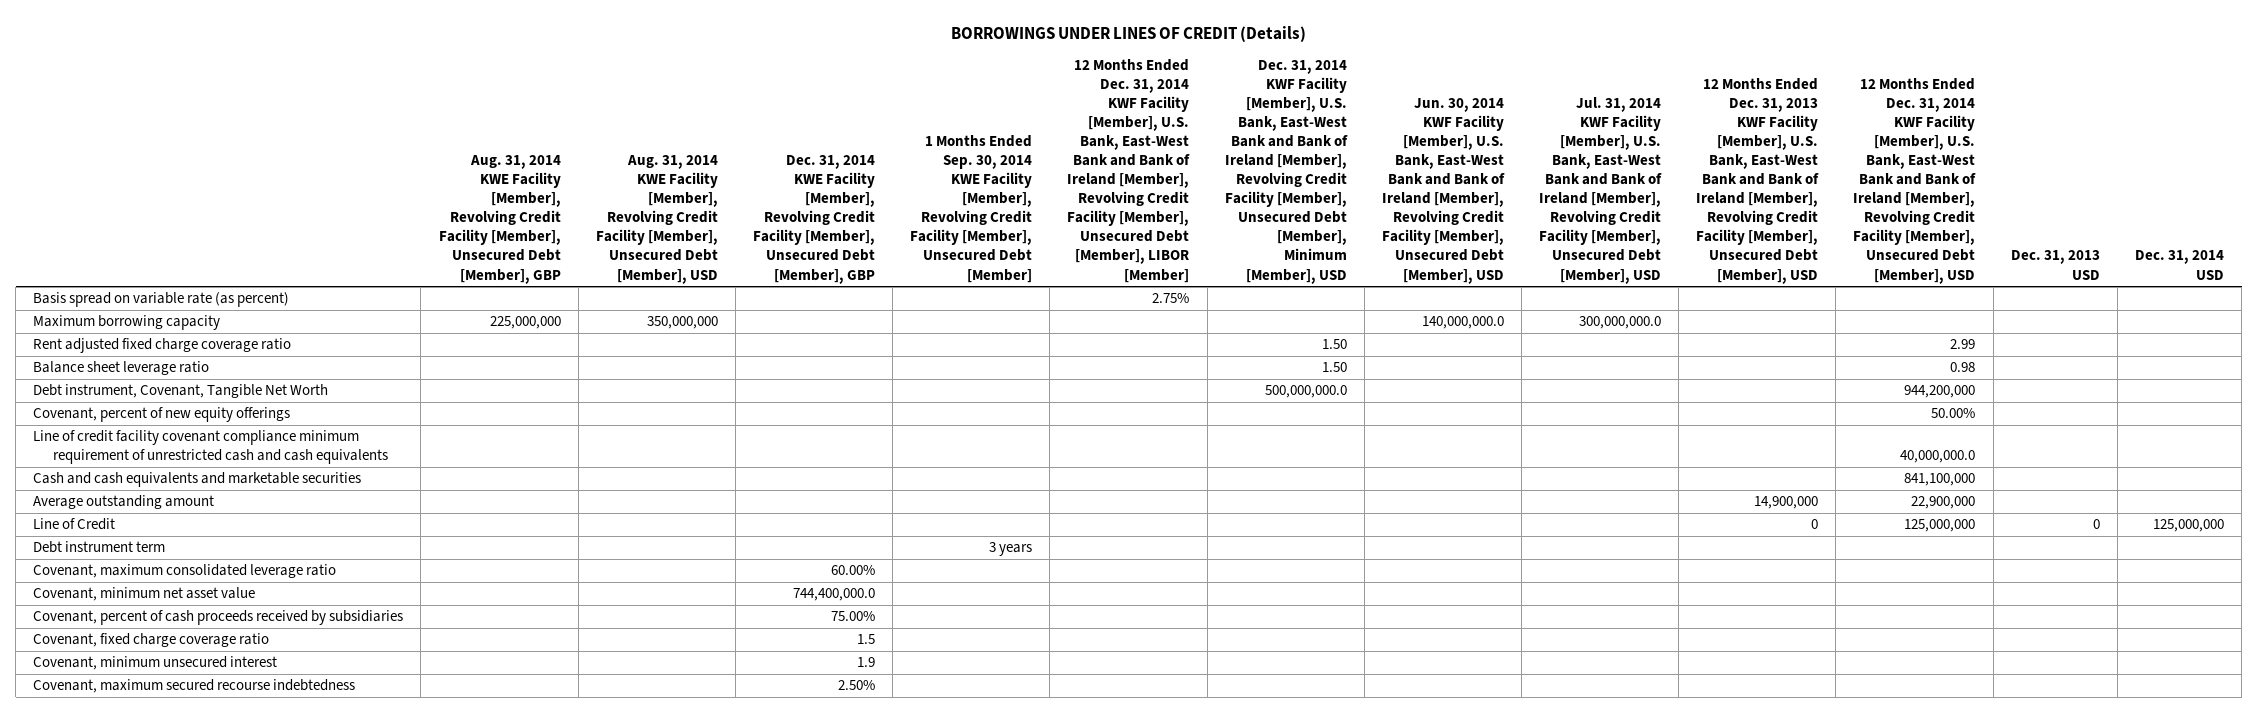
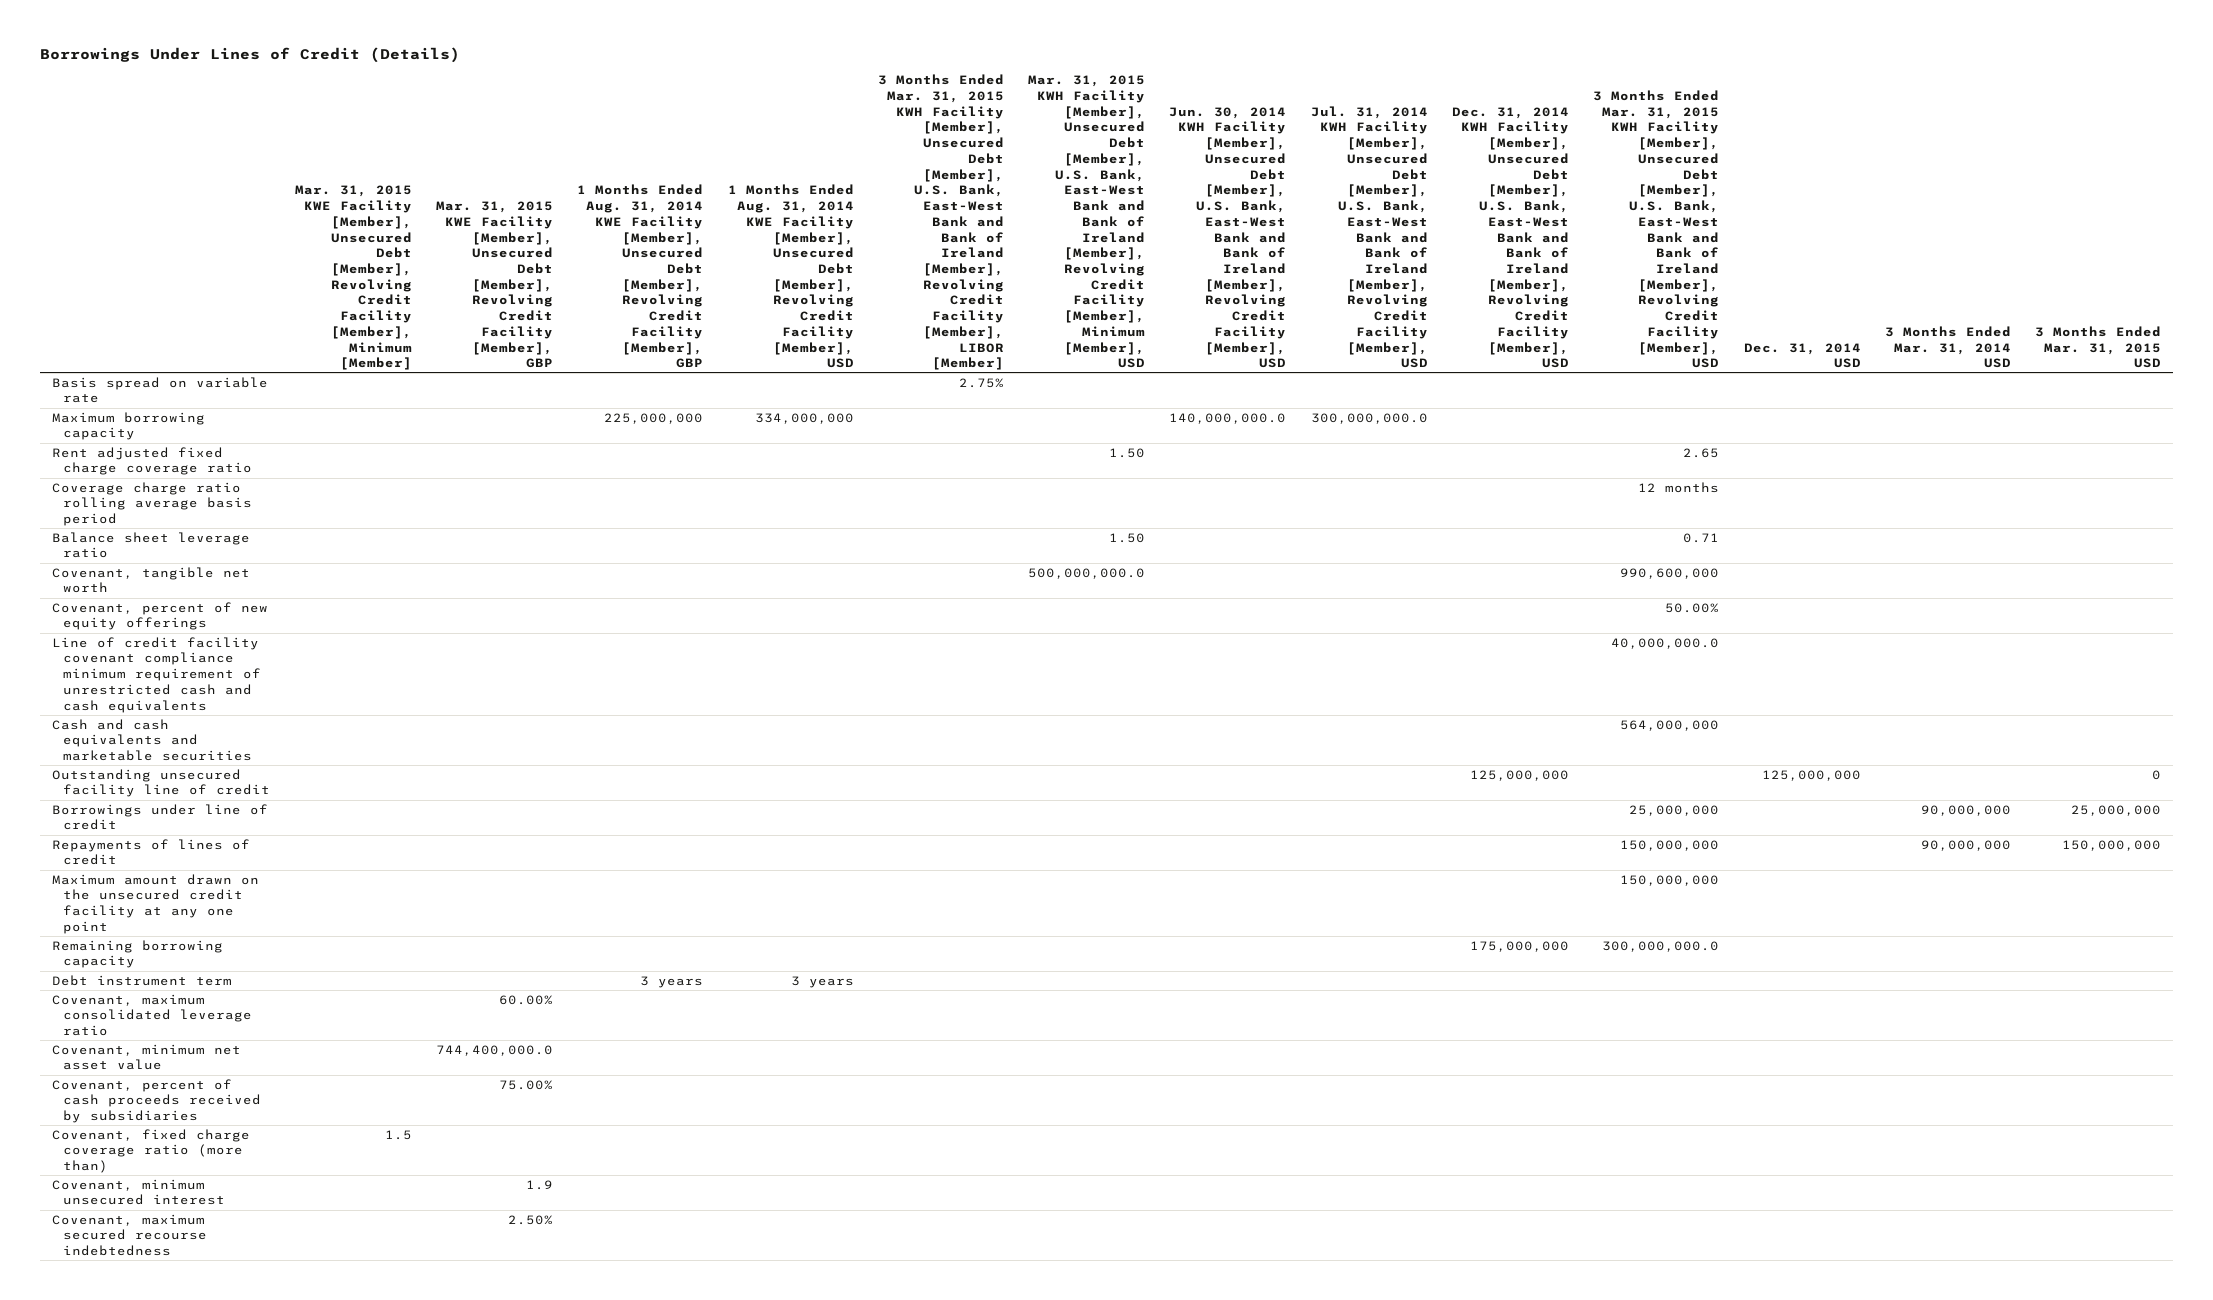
- BORROWINGS UNDER LINES OF CREDIT (Details)
+ Borrowings Under Lines of Credit (Details)
- | Aug. 31, 2014 KWE Facility [Member], Revolving Credit Facility [Member], Unsecured Debt [Member], GBP | Aug. 31, 2014 KWE Facility [Member], Revolving Credit Facility [Member], Unsecured Debt [Member], USD | Dec. 31, 2014 KWE Facility [Member], Revolving Credit Facility [Member], Unsecured Debt [Member], GBP | 1 Months Ended Sep. 30, 2014 KWE Facility [Member], Revolving Credit Facility [Member], Unsecured Debt [Member] | 12 Months Ended Dec. 31, 2014 KWF Facility [Member], U.S. Bank, East-West Bank and Bank of Ireland [Member], Revolving Credit Facility [Member], Unsecured Debt [Member], LIBOR [Member] | Dec. 31, 2014 KWF Facility [Member], U.S. Bank, East-West Bank and Bank of Ireland [Member], Revolving Credit Facility [Member], Unsecured Debt [Member], Minimum [Member], USD | Jun. 30, 2014 KWF Facility [Member], U.S. Bank, East-West Bank and Bank of Ireland [Member], Revolving Credit Facility [Member], Unsecured Debt [Member], USD | Jul. 31, 2014 KWF Facility [Member], U.S. Bank, East-West Bank and Bank of Ireland [Member], Revolving Credit Facility [Member], Unsecured Debt [Member], USD | 12 Months Ended Dec. 31, 2013 KWF Facility [Member], U.S. Bank, East-West Bank and Bank of Ireland [Member], Revolving Credit Facility [Member], Unsecured Debt [Member], USD | 12 Months Ended Dec. 31, 2014 KWF Facility [Member], U.S. Bank, East-West Bank and Bank of Ireland [Member], Revolving Credit Facility [Member], Unsecured Debt [Member], USD | Dec. 31, 2013 USD | Dec. 31, 2014 USD
+ | Mar. 31, 2015 KWE Facility [Member], Unsecured Debt [Member], Revolving Credit Facility [Member], Minimum [Member] | Mar. 31, 2015 KWE Facility [Member], Unsecured Debt [Member], Revolving Credit Facility [Member], GBP | 1 Months Ended Aug. 31, 2014 KWE Facility [Member], Unsecured Debt [Member], Revolving Credit Facility [Member], GBP | 1 Months Ended Aug. 31, 2014 KWE Facility [Member], Unsecured Debt [Member], Revolving Credit Facility [Member], USD | 3 Months Ended Mar. 31, 2015 KWH Facility [Member], Unsecured Debt [Member], U.S. Bank, East-West Bank and Bank of Ireland [Member], Revolving Credit Facility [Member], LIBOR [Member] | Mar. 31, 2015 KWH Facility [Member], Unsecured Debt [Member], U.S. Bank, East-West Bank and Bank of Ireland [Member], Revolving Credit Facility [Member], Minimum [Member], USD | Jun. 30, 2014 KWH Facility [Member], Unsecured Debt [Member], U.S. Bank, East-West Bank and Bank of Ireland [Member], Revolving Credit Facility [Member], USD | Jul. 31, 2014 KWH Facility [Member], Unsecured Debt [Member], U.S. Bank, East-West Bank and Bank of Ireland [Member], Revolving Credit Facility [Member], USD | Dec. 31, 2014 KWH Facility [Member], Unsecured Debt [Member], U.S. Bank, East-West Bank and Bank of Ireland [Member], Revolving Credit Facility [Member], USD | 3 Months Ended Mar. 31, 2015 KWH Facility [Member], Unsecured Debt [Member], U.S. Bank, East-West Bank and Bank of Ireland [Member], Revolving Credit Facility [Member], USD | Dec. 31, 2014 USD | 3 Months Ended Mar. 31, 2014 USD | 3 Months Ended Mar. 31, 2015 USD
- Basis spread on variable rate (as percent) | | | | | 2.75% | | | | | | |
+ Basis spread on variable rate | | | | | 2.75% | | | | | | | |
+ Coverage charge ratio rolling average basis period | | | | | | | | | | 12 months | | |
- Debt instrument, Covenant, Tangible Net Worth | | | | | | 500,000,000.0 | | | | 944,200,000 | |
+ Covenant, tangible net worth | | | | | | 500,000,000.0 | | | | 990,600,000 | | |
- Average outstanding amount | | | | | | | | | 14,900,000 | 22,900,000 | |
- Line of Credit | | | | | | | | | 0 | 125,000,000 | 0 | 125,000,000
+ Outstanding unsecured facility line of credit | | | | | | | | | 125,000,000 | | 125,000,000 | | 0
+ Borrowings under line of credit | | | | | | | | | | 25,000,000 | | 90,000,000 | 25,000,000
+ Repayments of lines of credit | | | | | | | | | | 150,000,000 | | 90,000,000 | 150,000,000
+ Maximum amount drawn on the unsecured credit facility at any one point | | | | | | | | | | 150,000,000 | | |
+ Remaining borrowing capacity | | | | | | | | | 175,000,000 | 300,000,000.0 | | |
- Covenant, fixed charge coverage ratio | | | 1.5 | | | | | | | | |
+ Covenant, fixed charge coverage ratio (more than) | 1.5 | | | | | | | | | | | |

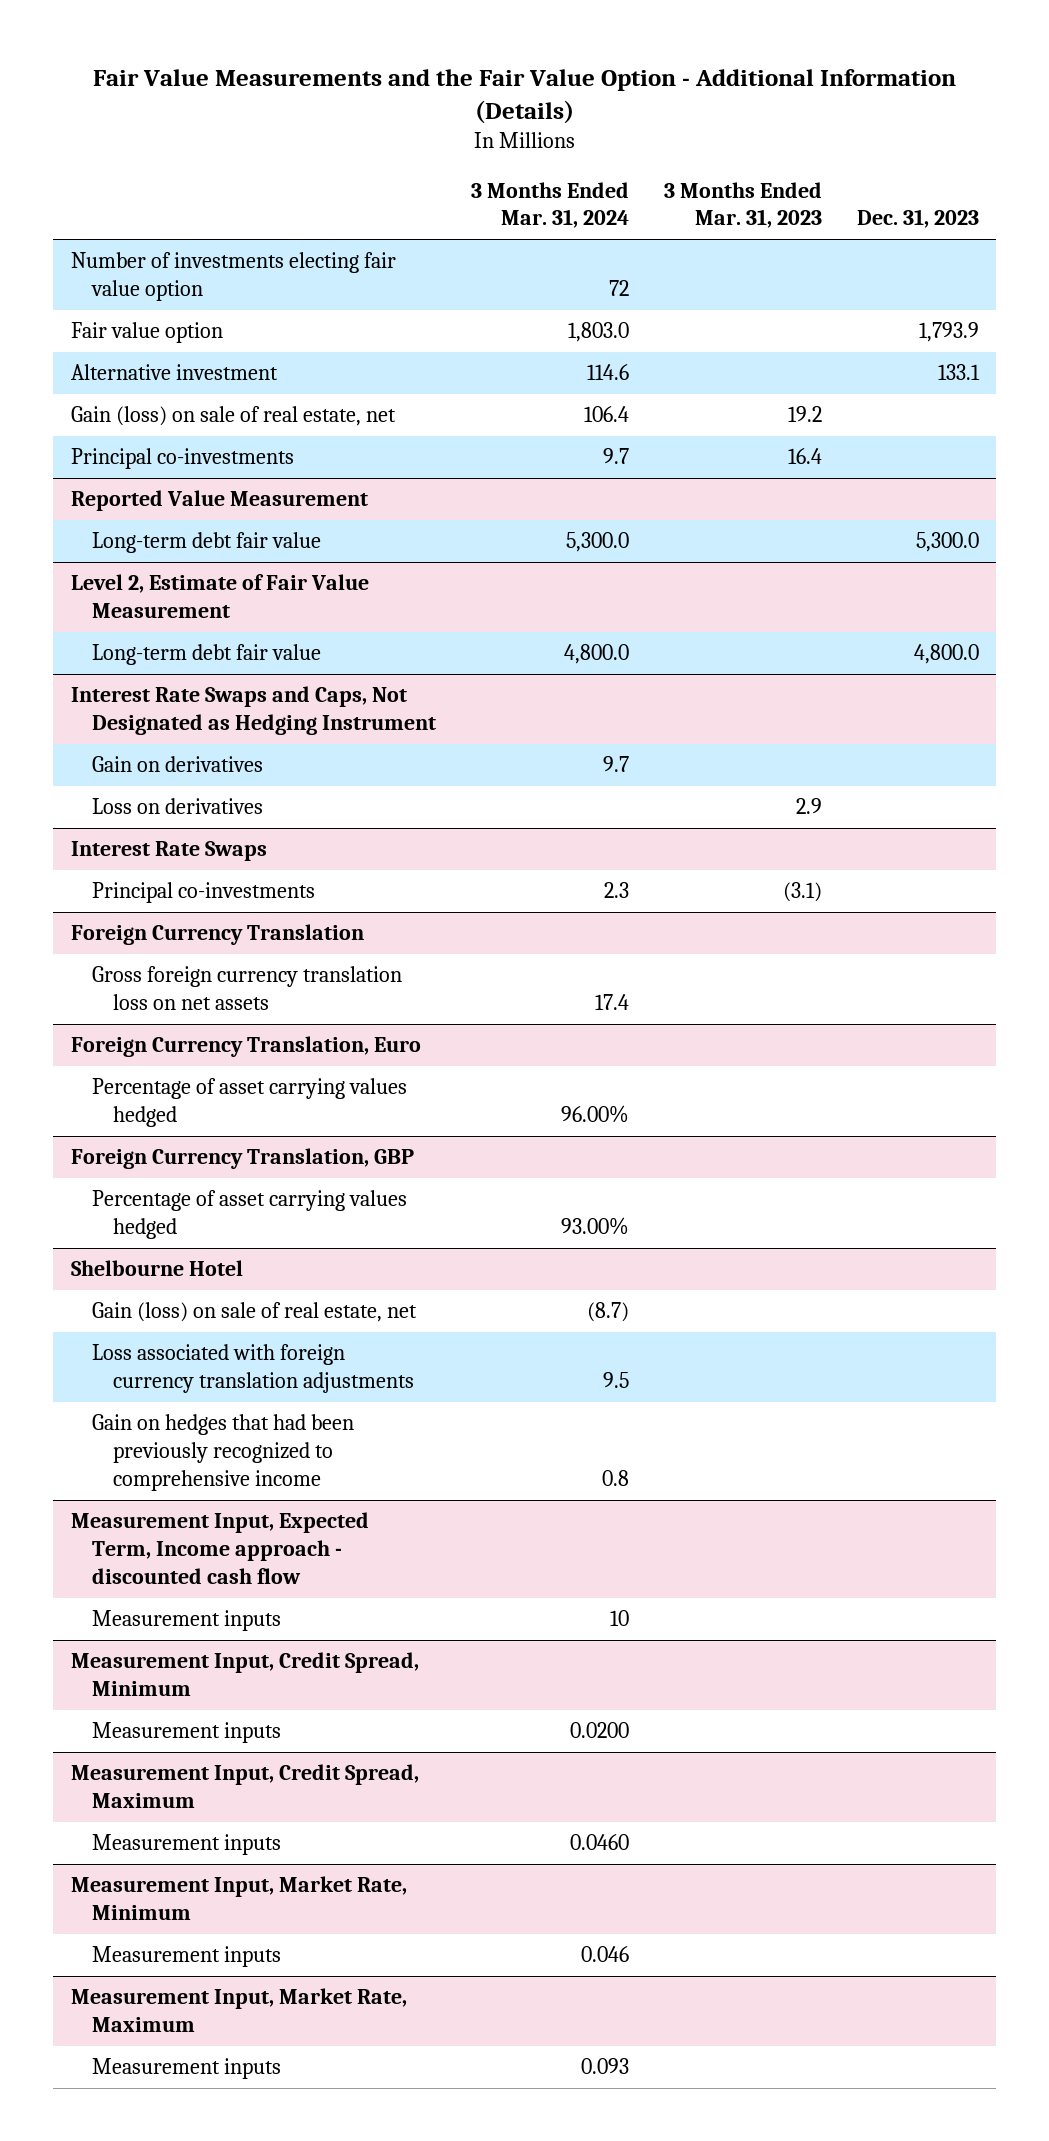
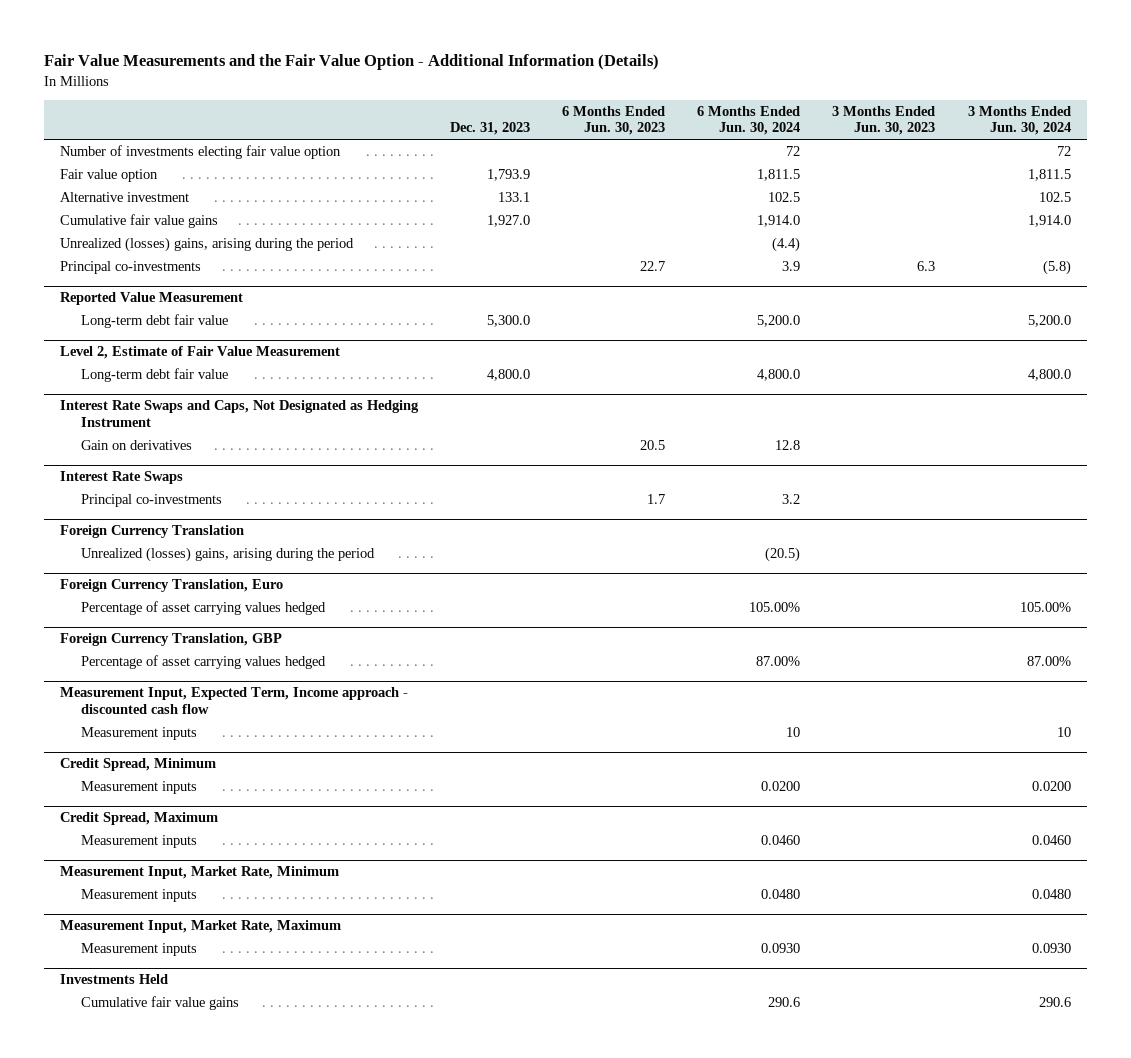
- | 3 Months Ended Mar. 31, 2024 | 3 Months Ended Mar. 31, 2023 | Dec. 31, 2023
+ | Dec. 31, 2023 | 6 Months Ended Jun. 30, 2023 | 6 Months Ended Jun. 30, 2024 | 3 Months Ended Jun. 30, 2023 | 3 Months Ended Jun. 30, 2024
- Gain (loss) on sale of real estate, net | 106.4 | 19.2 |
+ Cumulative fair value gains | 1,927.0 | | 1,914.0 | | 1,914.0
+ Unrealized (losses) gains, arising during the period | | | (4.4) | |
@ Interest Rate Swaps and Caps, Not Designated as Hedging Instrument
- Loss on derivatives | | 2.9 |
@ Foreign Currency Translation
- Gross foreign currency translation loss on net assets | 17.4 | |
+ Unrealized (losses) gains, arising during the period | | | (20.5) | |
- Shelbourne Hotel
- Gain (loss) on sale of real estate, net | (8.7) | |
- Loss associated with foreign currency translation adjustments | 9.5 | |
- Gain on hedges that had been previously recognized to comprehensive income | 0.8 | |
- Measurement Input, Credit Spread, Minimum
+ Credit Spread, Minimum
- Measurement Input, Credit Spread, Maximum
+ Credit Spread, Maximum
+ Investments Held
+ Cumulative fair value gains | | | 290.6 | | 290.6

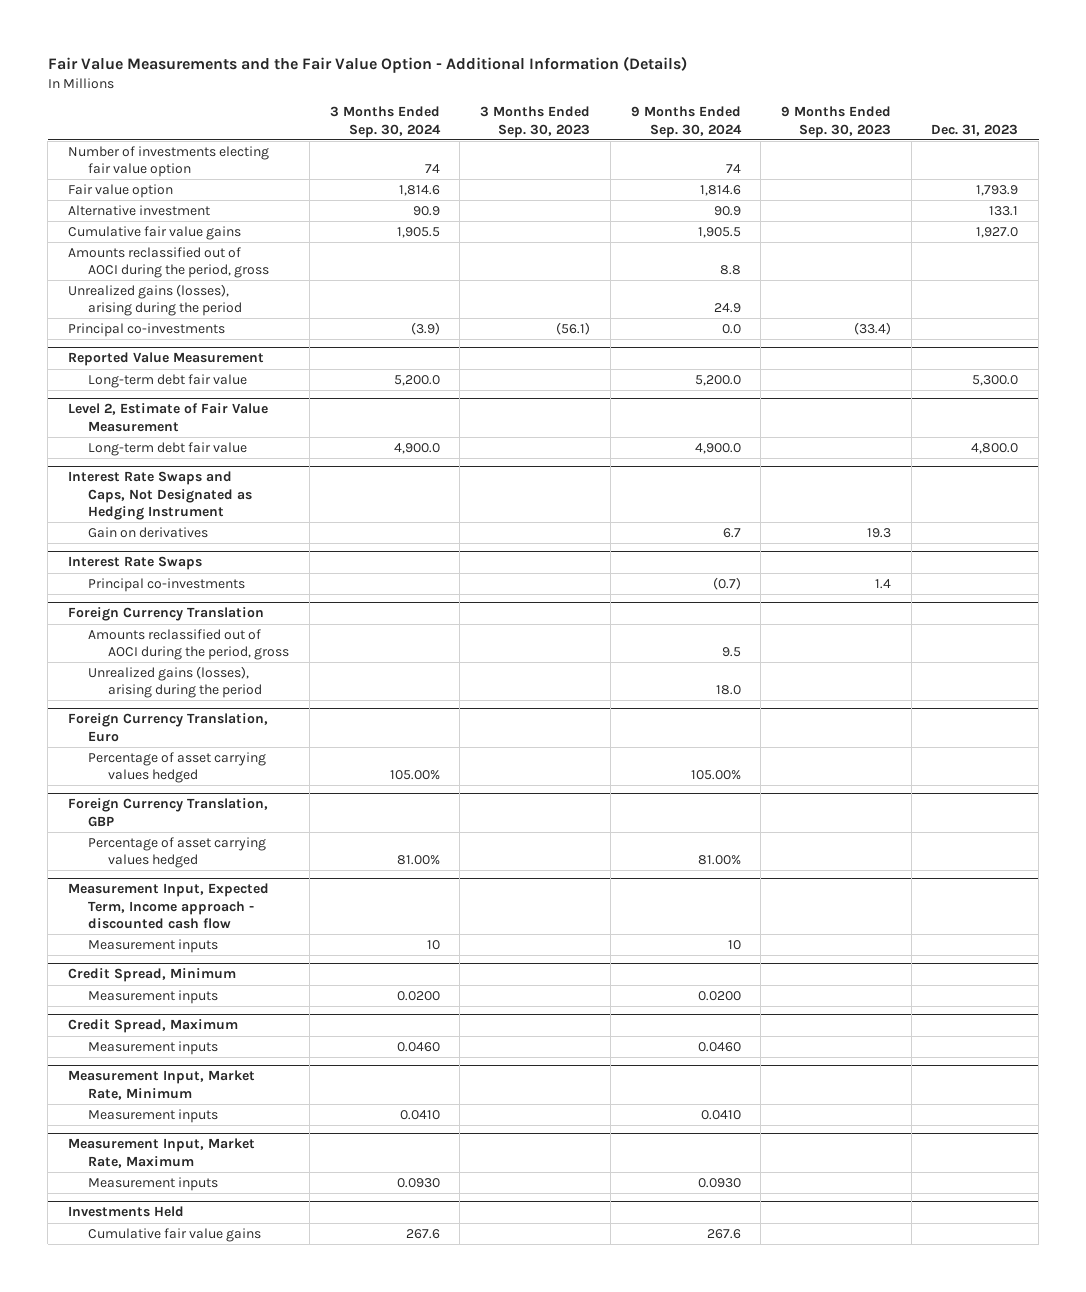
- | Dec. 31, 2023 | 6 Months Ended Jun. 30, 2023 | 6 Months Ended Jun. 30, 2024 | 3 Months Ended Jun. 30, 2023 | 3 Months Ended Jun. 30, 2024
+ | 3 Months Ended Sep. 30, 2024 | 3 Months Ended Sep. 30, 2023 | 9 Months Ended Sep. 30, 2024 | 9 Months Ended Sep. 30, 2023 | Dec. 31, 2023
- Unrealized (losses) gains, arising during the period | | | (4.4) | |
+ Amounts reclassified out of AOCI during the period, gross | | | 8.8 | |
+ Unrealized gains (losses), arising during the period | | | 24.9 | |
@ Foreign Currency Translation
- Unrealized (losses) gains, arising during the period | | | (20.5) | |
+ Amounts reclassified out of AOCI during the period, gross | | | 9.5 | |
+ Unrealized gains (losses), arising during the period | | | 18.0 | |

